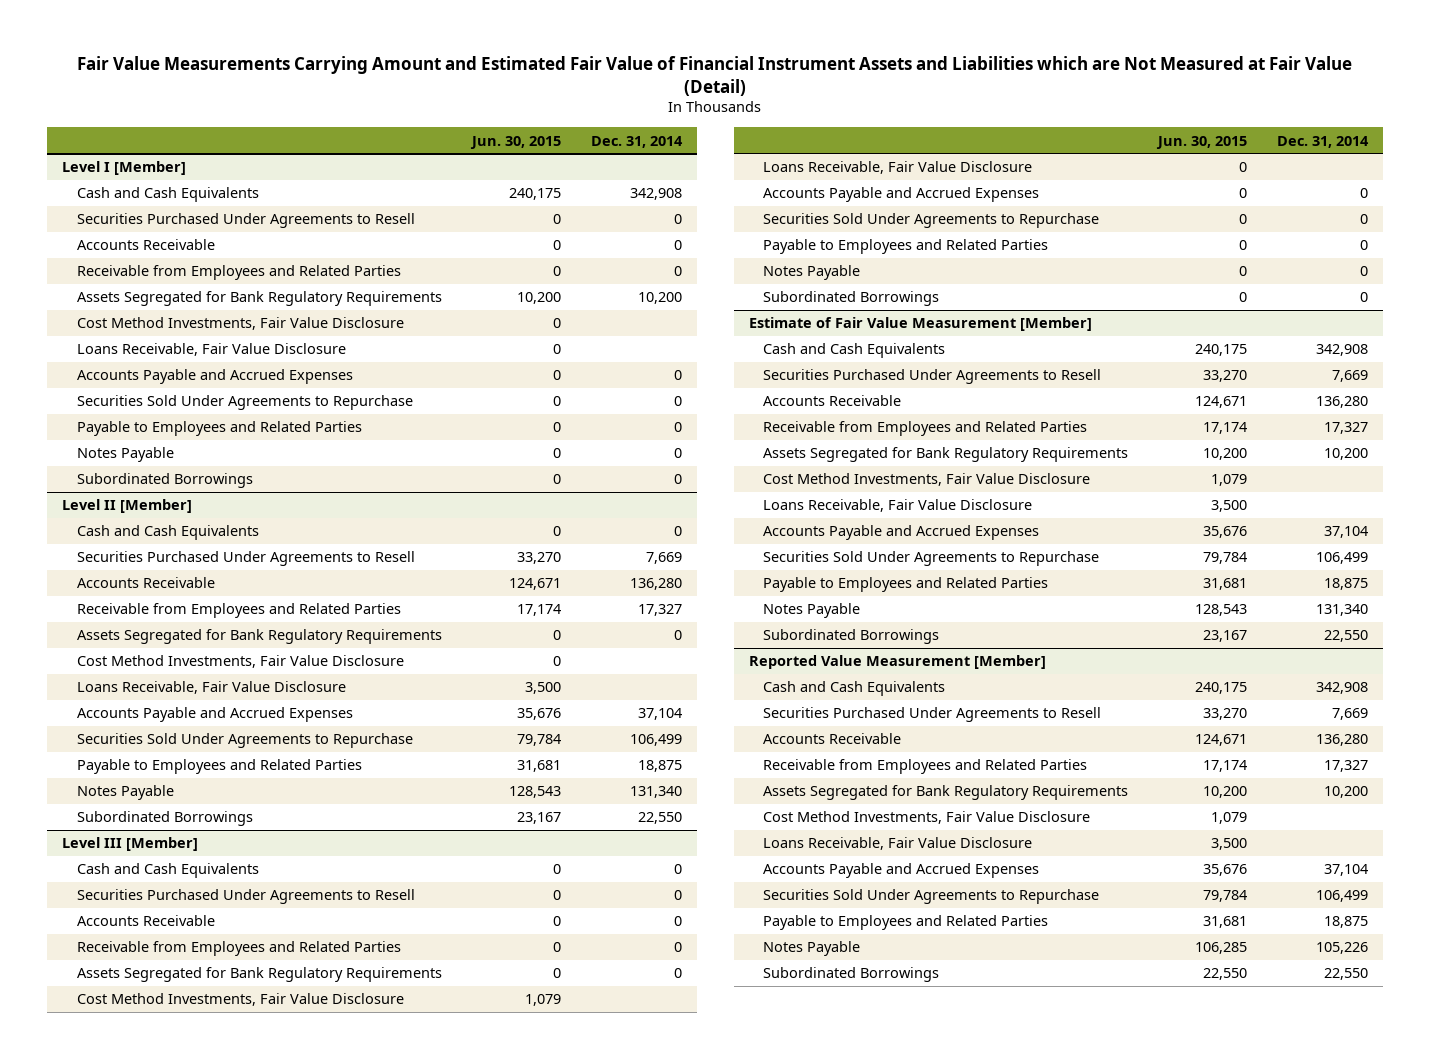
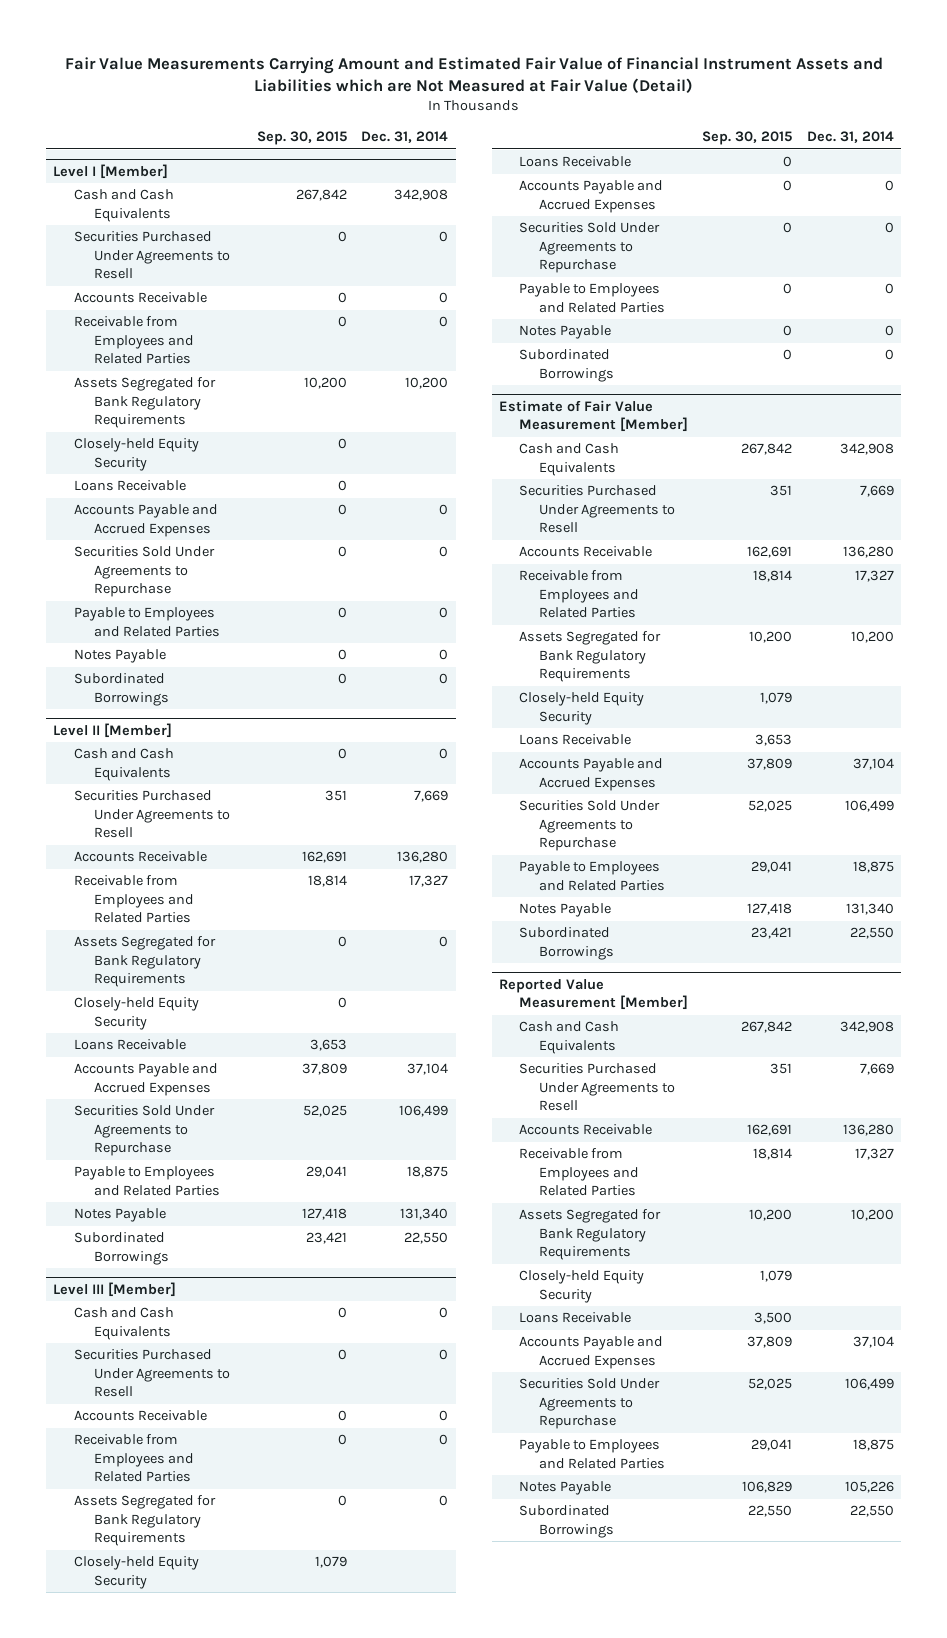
- | Jun. 30, 2015 | Dec. 31, 2014
+ | Sep. 30, 2015 | Dec. 31, 2014
@ Level I [Member]
- Cost Method Investments, Fair Value Disclosure | 0 |
- Loans Receivable, Fair Value Disclosure | 0 |
+ Closely-held Equity Security | 0 |
+ Loans Receivable | 0 |
@ Level II [Member]
- Cost Method Investments, Fair Value Disclosure | 0 |
- Loans Receivable, Fair Value Disclosure | 3,500 |
+ Closely-held Equity Security | 0 |
+ Loans Receivable | 3,653 |
@ Level III [Member]
- Cost Method Investments, Fair Value Disclosure | 1,079 |
- Loans Receivable, Fair Value Disclosure | 0 |
+ Closely-held Equity Security | 1,079 |
+ Loans Receivable | 0 |
@ Estimate of Fair Value Measurement [Member]
- Cost Method Investments, Fair Value Disclosure | 1,079 |
- Loans Receivable, Fair Value Disclosure | 3,500 |
+ Closely-held Equity Security | 1,079 |
+ Loans Receivable | 3,653 |
@ Reported Value Measurement [Member]
- Cost Method Investments, Fair Value Disclosure | 1,079 |
- Loans Receivable, Fair Value Disclosure | 3,500 |
+ Closely-held Equity Security | 1,079 |
+ Loans Receivable | 3,500 |

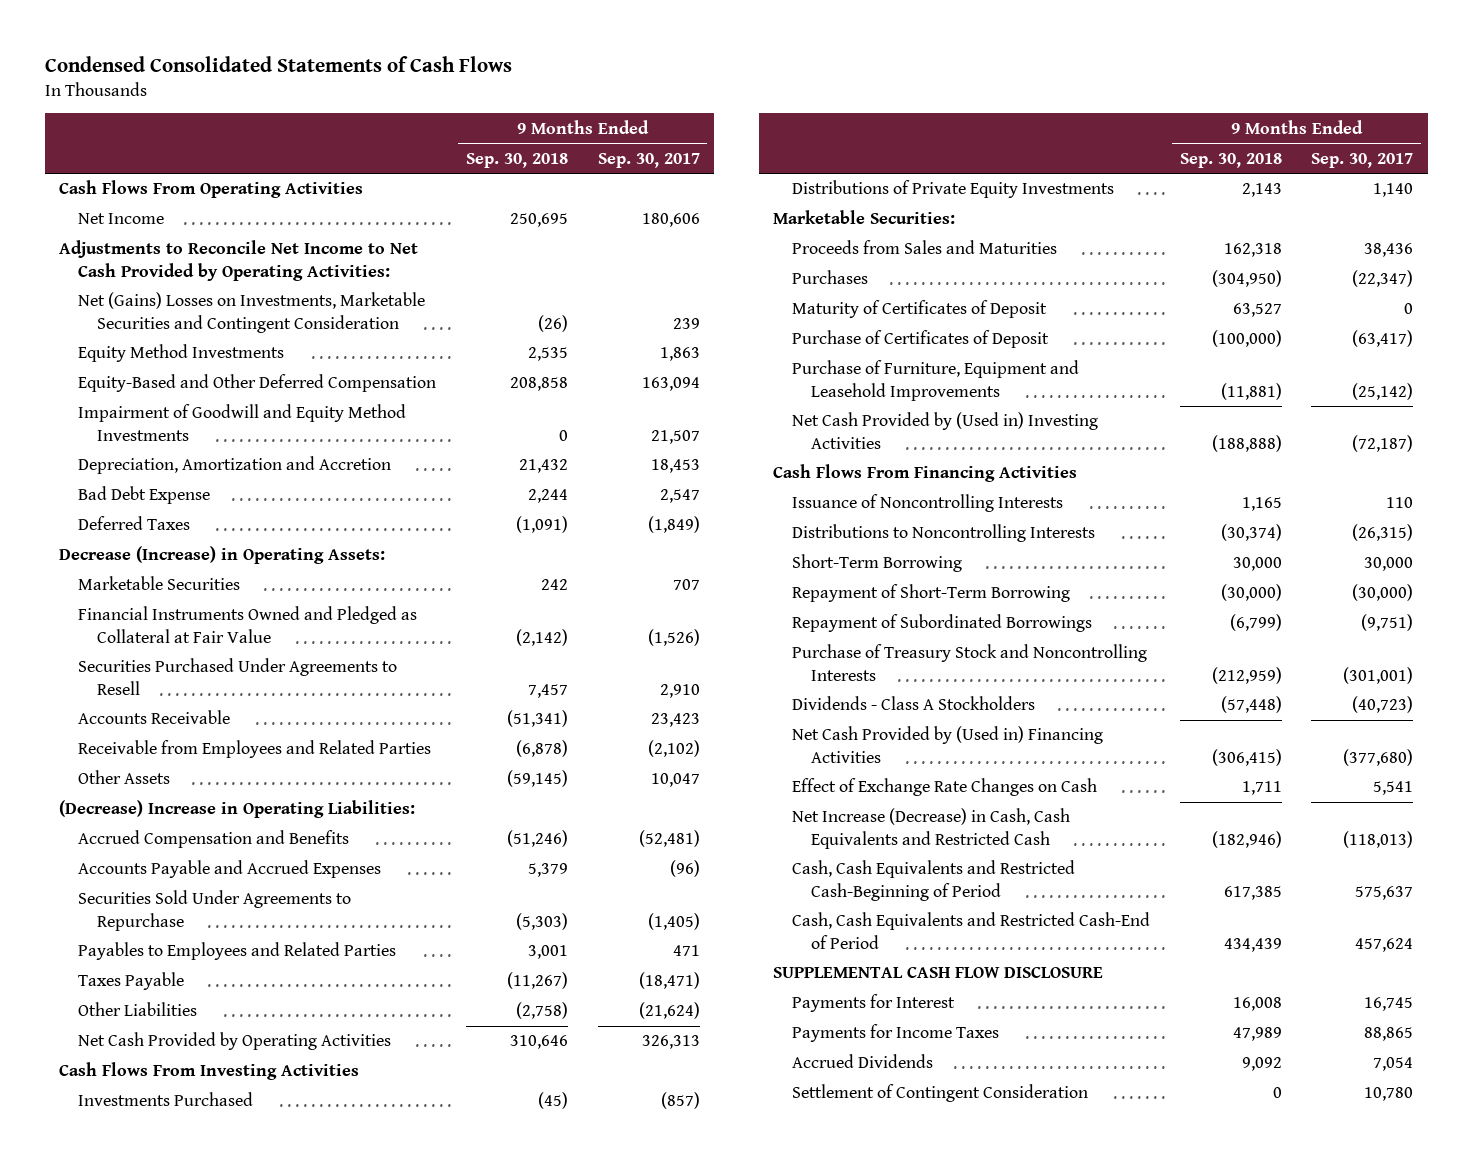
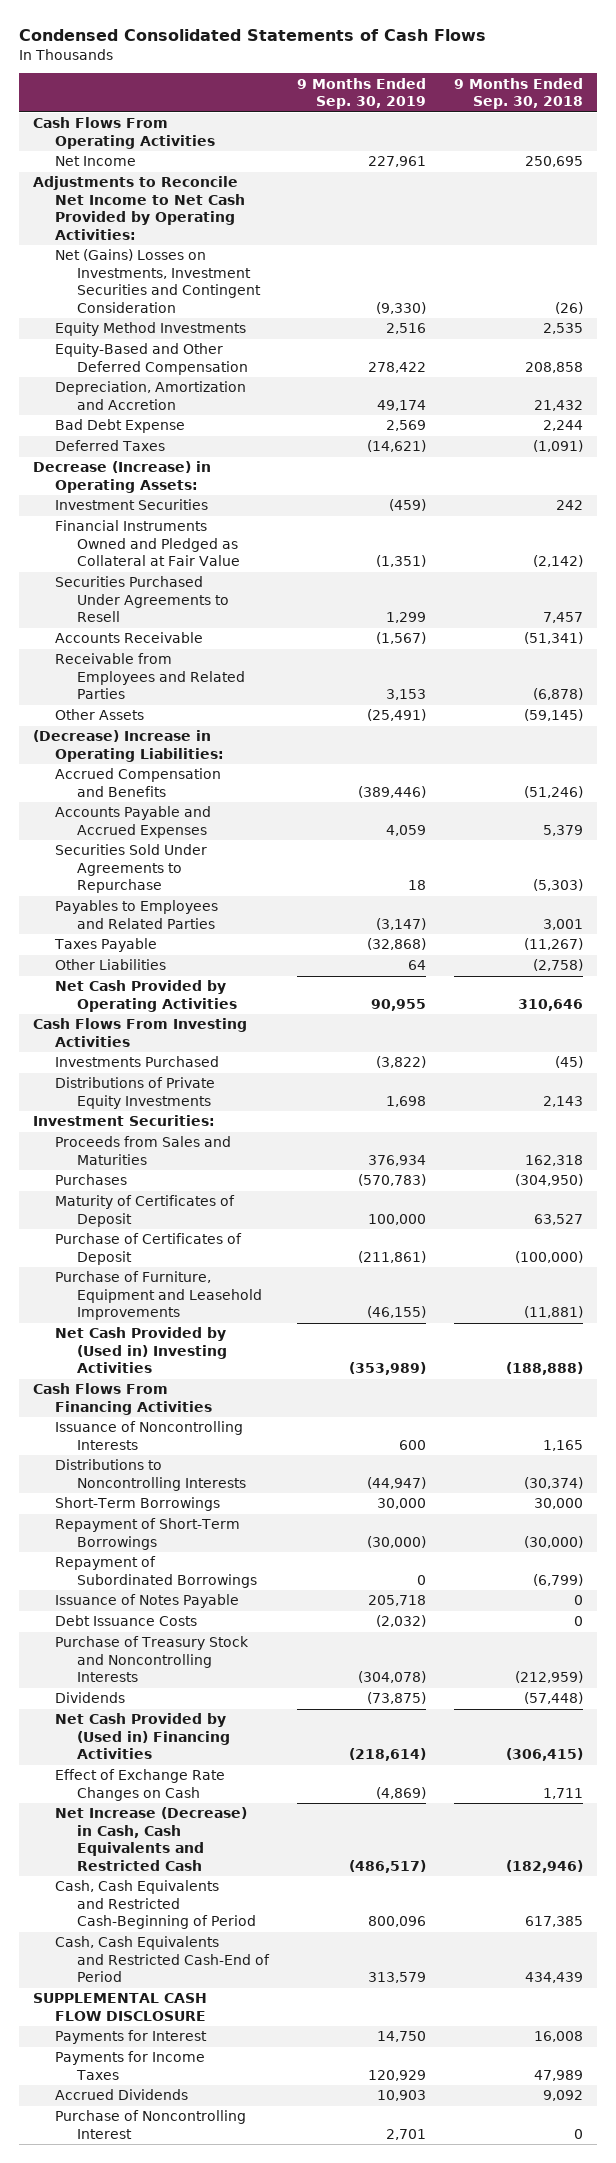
- | 9 Months Ended Sep. 30, 2018 | 9 Months Ended Sep. 30, 2017
+ | 9 Months Ended Sep. 30, 2019 | 9 Months Ended Sep. 30, 2018
- Net (Gains) Losses on Investments, Marketable Securities and Contingent Consideration | (26) | 239
+ Net (Gains) Losses on Investments, Investment Securities and Contingent Consideration | (9,330) | (26)
- Impairment of Goodwill and Equity Method Investments | 0 | 21,507
- Marketable Securities | 242 | 707
+ Investment Securities | (459) | 242
- Marketable Securities:
+ Investment Securities:
- Short-Term Borrowing | 30,000 | 30,000
- Repayment of Short-Term Borrowing | (30,000) | (30,000)
+ Short-Term Borrowings | 30,000 | 30,000
+ Repayment of Short-Term Borrowings | (30,000) | (30,000)
+ Issuance of Notes Payable | 205,718 | 0
+ Debt Issuance Costs | (2,032) | 0
- Dividends - Class A Stockholders | (57,448) | (40,723)
+ Dividends | (73,875) | (57,448)
- Settlement of Contingent Consideration | 0 | 10,780
+ Purchase of Noncontrolling Interest | 2,701 | 0

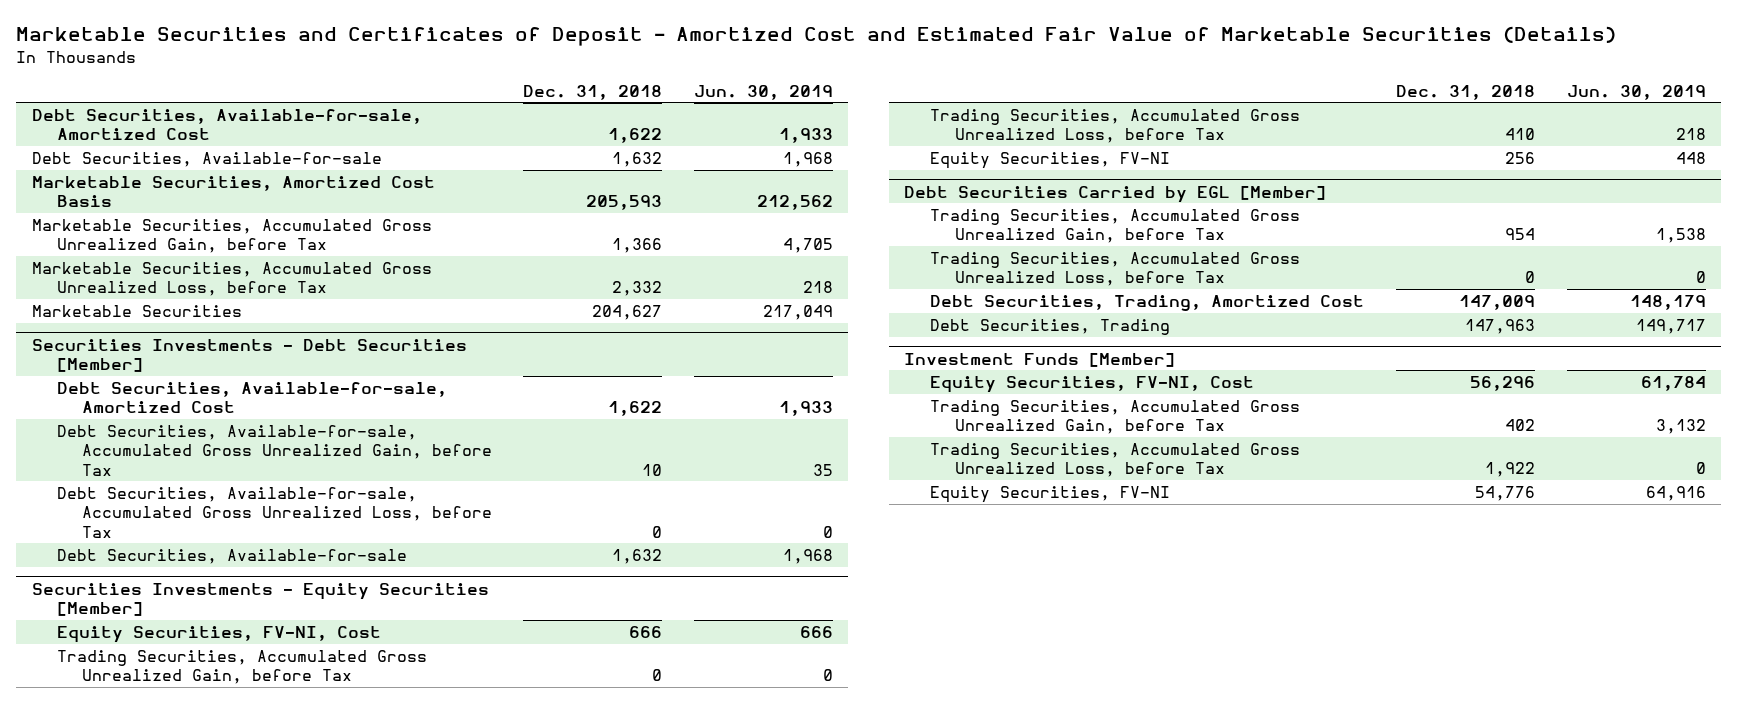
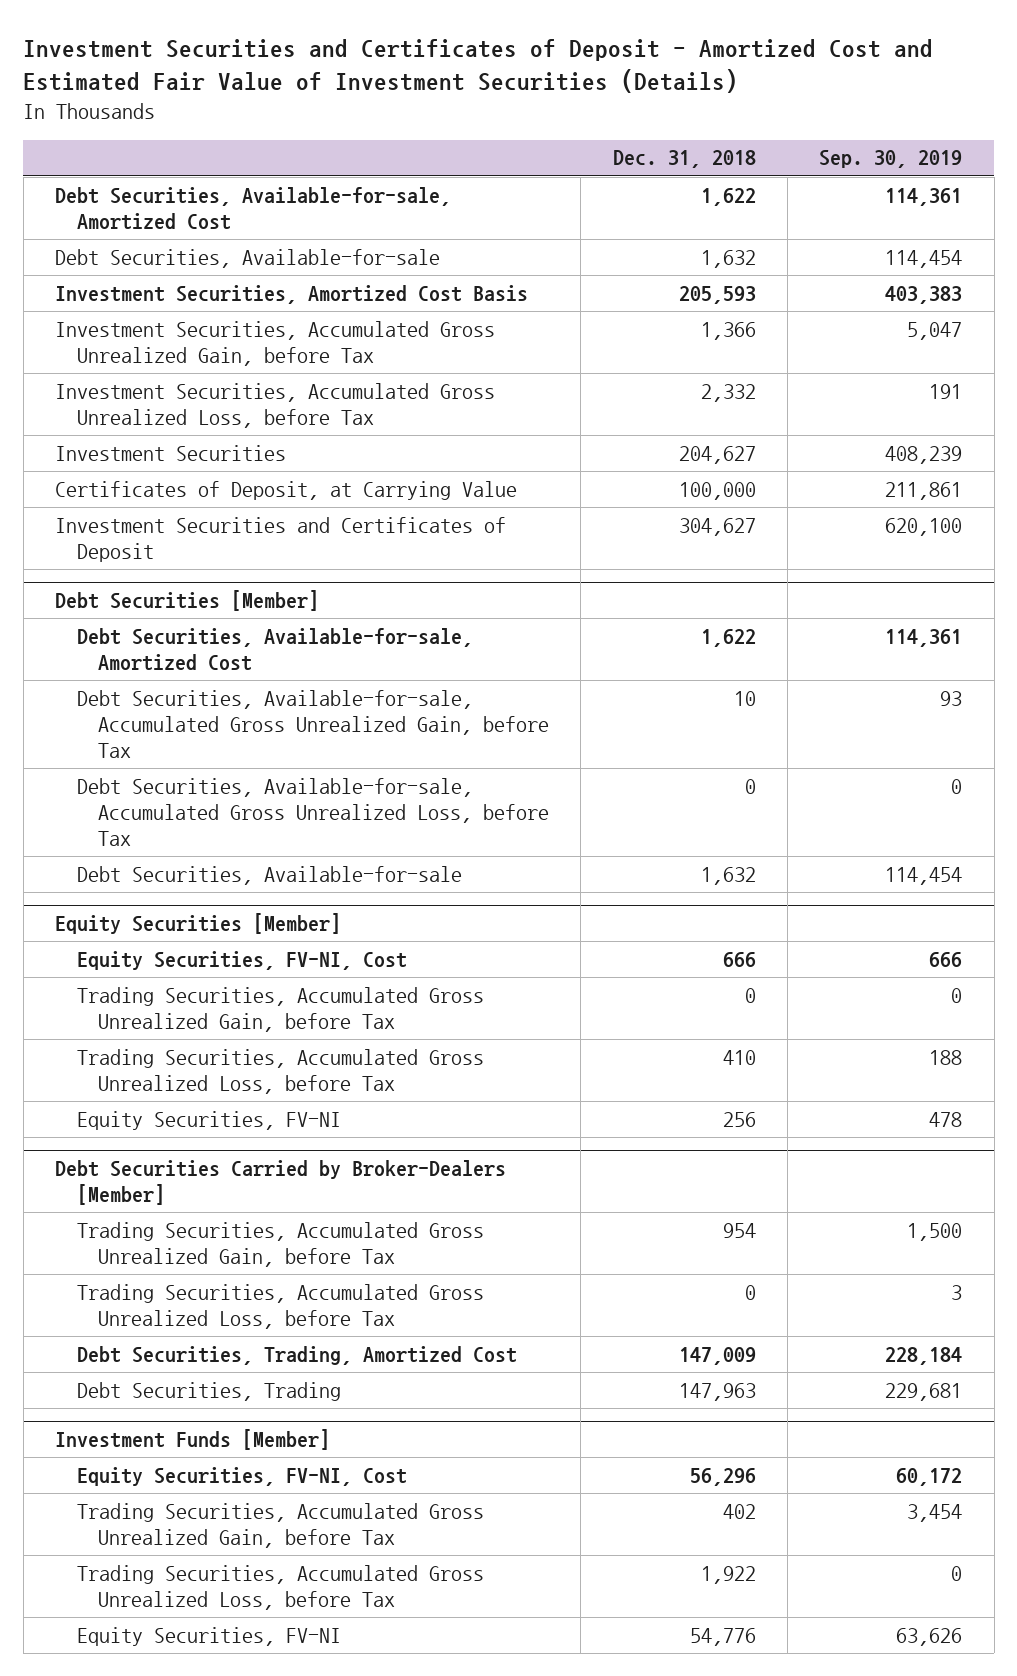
- Marketable Securities and Certificates of Deposit - Amortized Cost and Estimated Fair Value of Marketable Securities (Details)
+ Investment Securities and Certificates of Deposit - Amortized Cost and Estimated Fair Value of Investment Securities (Details)
- | Dec. 31, 2018 | Jun. 30, 2019
+ | Dec. 31, 2018 | Sep. 30, 2019
- Marketable Securities, Amortized Cost Basis | 205,593 | 212,562
- Marketable Securities, Accumulated Gross Unrealized Gain, before Tax | 1,366 | 4,705
- Marketable Securities, Accumulated Gross Unrealized Loss, before Tax | 2,332 | 218
- Marketable Securities | 204,627 | 217,049
- Securities Investments - Debt Securities [Member]
+ Investment Securities, Amortized Cost Basis | 205,593 | 403,383
+ Investment Securities, Accumulated Gross Unrealized Gain, before Tax | 1,366 | 5,047
+ Investment Securities, Accumulated Gross Unrealized Loss, before Tax | 2,332 | 191
+ Investment Securities | 204,627 | 408,239
+ Certificates of Deposit, at Carrying Value | 100,000 | 211,861
+ Investment Securities and Certificates of Deposit | 304,627 | 620,100
+ Debt Securities [Member]
- Securities Investments - Equity Securities [Member]
+ Equity Securities [Member]
- Debt Securities Carried by EGL [Member]
+ Debt Securities Carried by Broker-Dealers [Member]

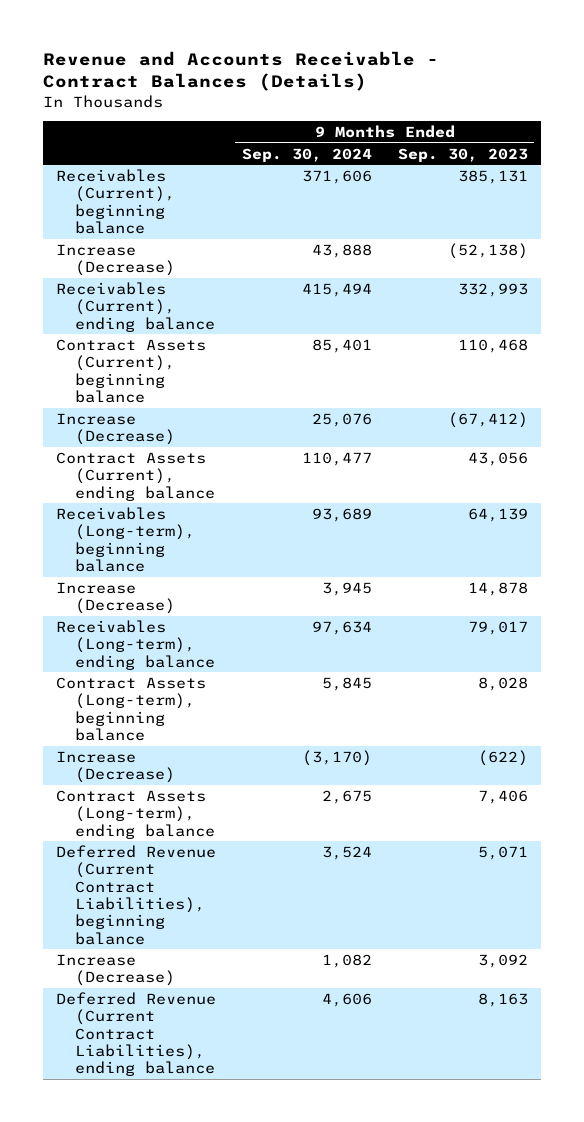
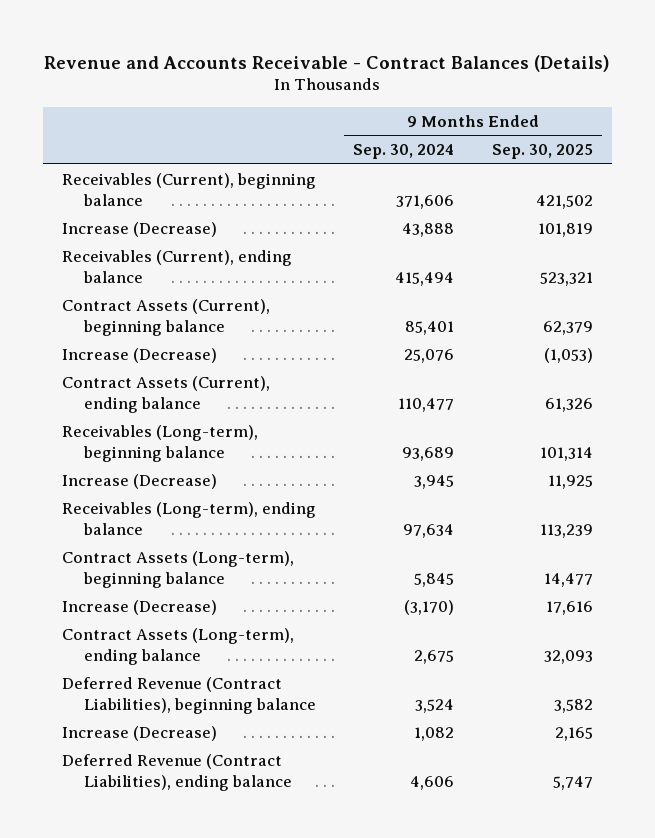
- | 9 Months Ended Sep. 30, 2024 | 9 Months Ended Sep. 30, 2023
+ | 9 Months Ended Sep. 30, 2024 | 9 Months Ended Sep. 30, 2025
- Deferred Revenue (Current Contract Liabilities), beginning balance | 3,524 | 5,071
+ Deferred Revenue (Contract Liabilities), beginning balance | 3,524 | 3,582
- Deferred Revenue (Current Contract Liabilities), ending balance | 4,606 | 8,163
+ Deferred Revenue (Contract Liabilities), ending balance | 4,606 | 5,747

